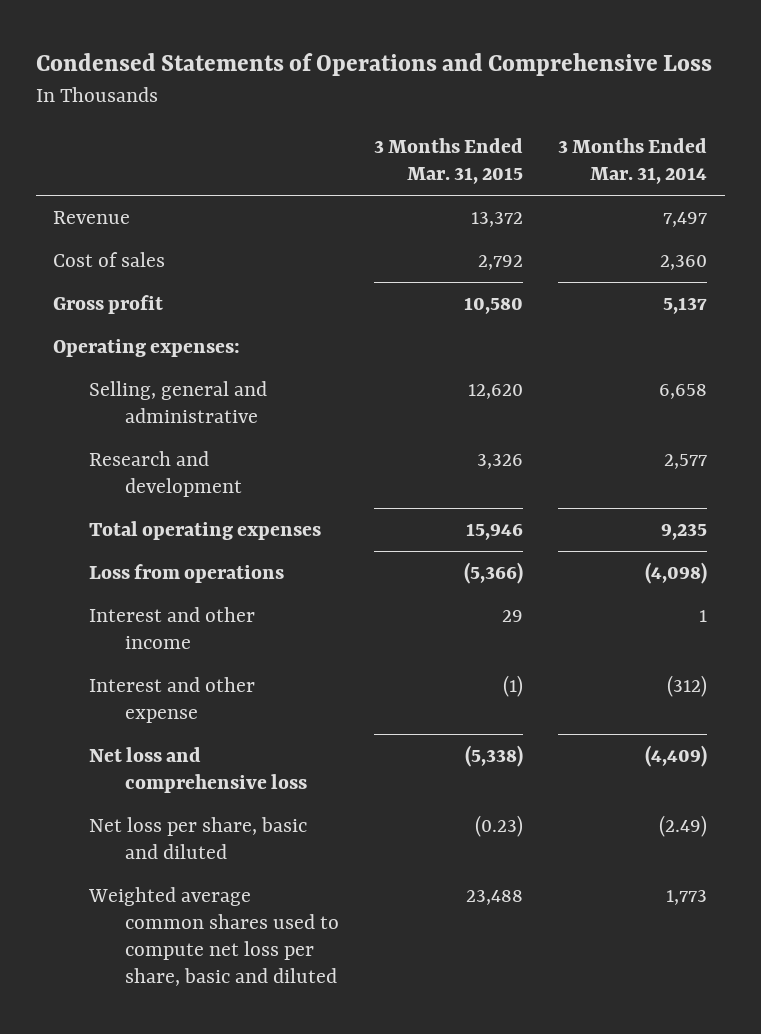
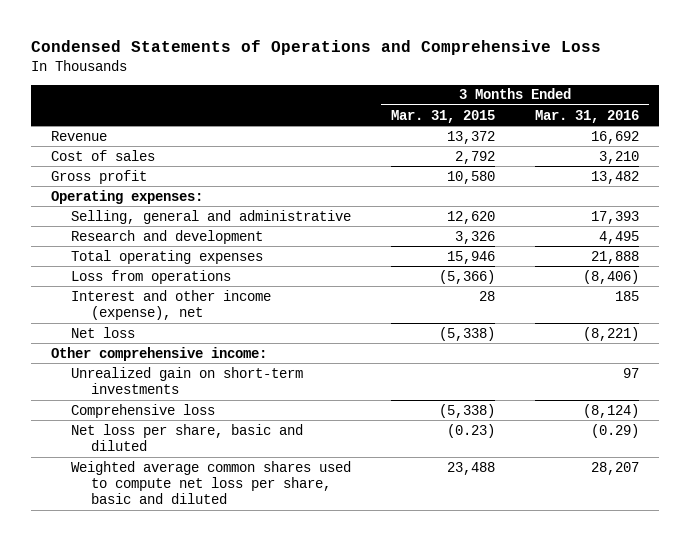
- | 3 Months Ended Mar. 31, 2015 | 3 Months Ended Mar. 31, 2014
+ | 3 Months Ended Mar. 31, 2015 | 3 Months Ended Mar. 31, 2016
- Interest and other income | 29 | 1
- Interest and other expense | (1) | (312)
- Net loss and comprehensive loss | (5,338) | (4,409)
+ Interest and other income (expense), net | 28 | 185
+ Net loss | (5,338) | (8,221)
+ Other comprehensive income:
+ Unrealized gain on short-term investments | | 97
+ Comprehensive loss | (5,338) | (8,124)

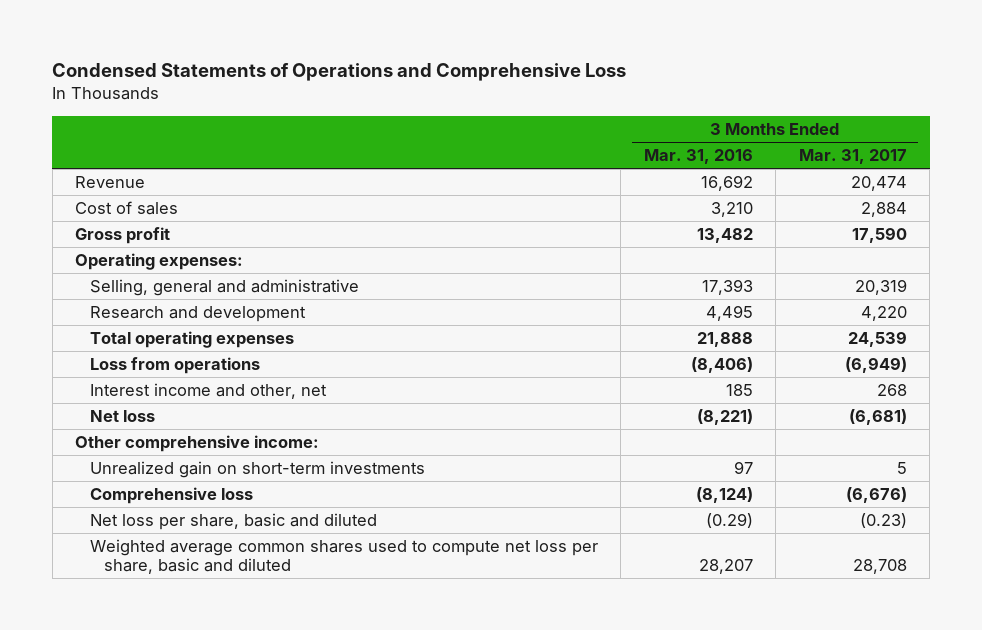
- | 3 Months Ended Mar. 31, 2015 | 3 Months Ended Mar. 31, 2016
+ | 3 Months Ended Mar. 31, 2016 | 3 Months Ended Mar. 31, 2017
- Interest and other income (expense), net | 28 | 185
+ Interest income and other, net | 185 | 268

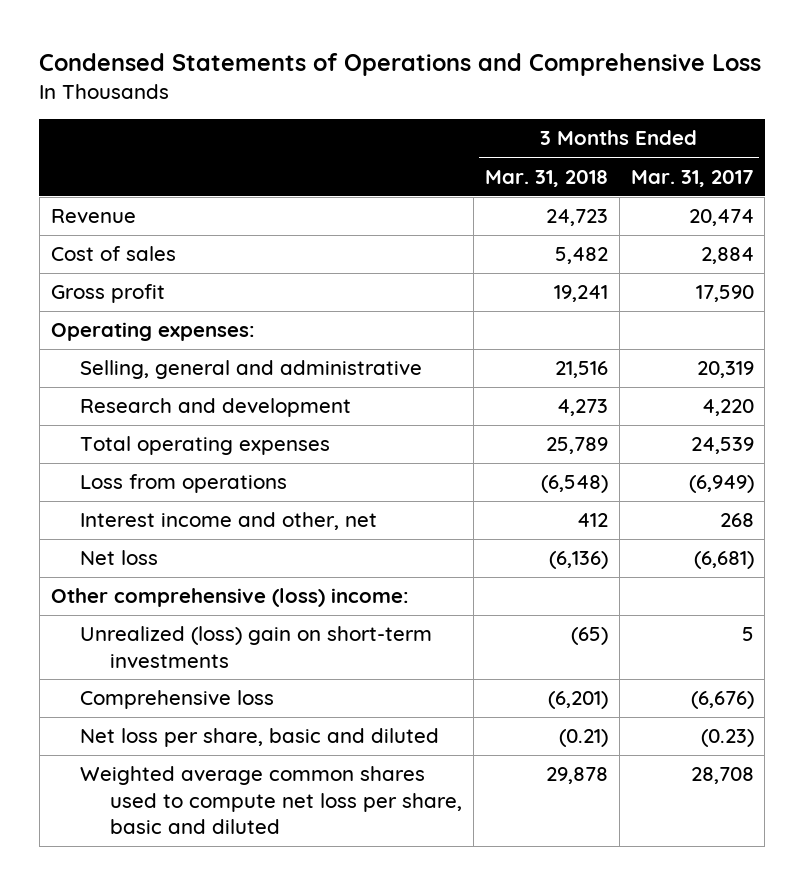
- | 3 Months Ended Mar. 31, 2016 | 3 Months Ended Mar. 31, 2017
+ | 3 Months Ended Mar. 31, 2018 | 3 Months Ended Mar. 31, 2017
- Other comprehensive income:
- Unrealized gain on short-term investments | 97 | 5
+ Other comprehensive (loss) income:
+ Unrealized (loss) gain on short-term investments | (65) | 5

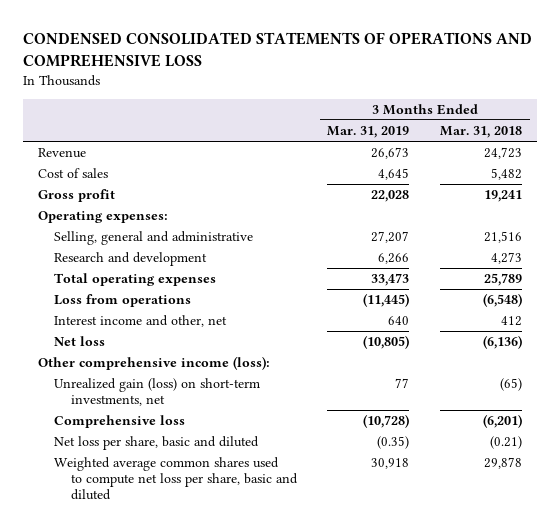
- Condensed Statements of Operations and Comprehensive Loss
+ CONDENSED CONSOLIDATED STATEMENTS OF OPERATIONS AND COMPREHENSIVE LOSS
- | 3 Months Ended Mar. 31, 2018 | 3 Months Ended Mar. 31, 2017
+ | 3 Months Ended Mar. 31, 2019 | 3 Months Ended Mar. 31, 2018
- Other comprehensive (loss) income:
- Unrealized (loss) gain on short-term investments | (65) | 5
+ Other comprehensive income (loss):
+ Unrealized gain (loss) on short-term investments, net | 77 | (65)

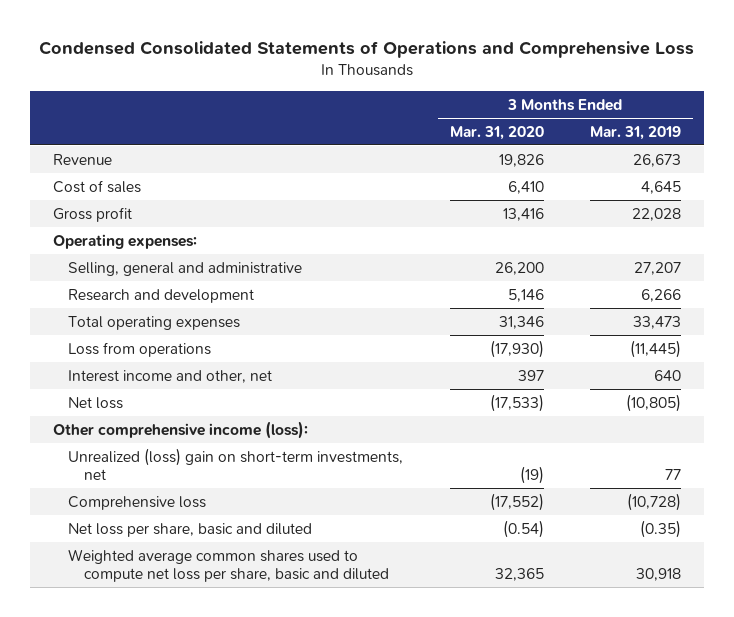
- CONDENSED CONSOLIDATED STATEMENTS OF OPERATIONS AND COMPREHENSIVE LOSS
+ Condensed Consolidated Statements of Operations and Comprehensive Loss
- | 3 Months Ended Mar. 31, 2019 | 3 Months Ended Mar. 31, 2018
+ | 3 Months Ended Mar. 31, 2020 | 3 Months Ended Mar. 31, 2019
- Unrealized gain (loss) on short-term investments, net | 77 | (65)
+ Unrealized (loss) gain on short-term investments, net | (19) | 77

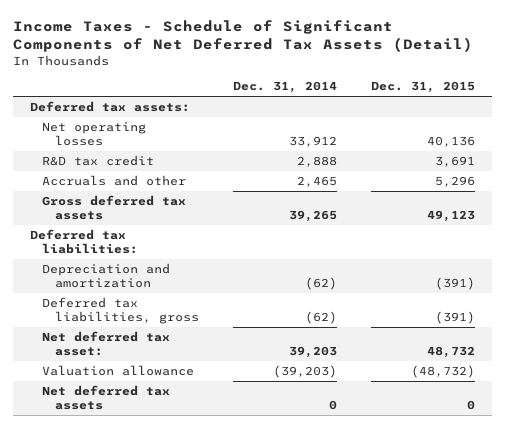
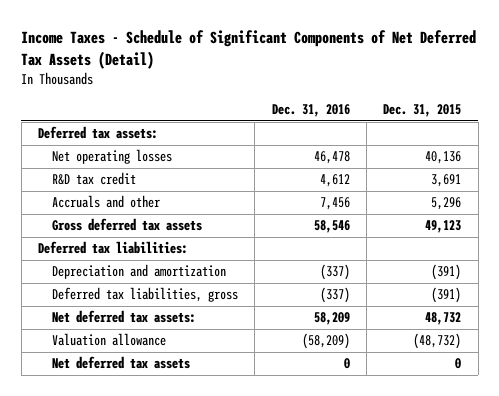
- | Dec. 31, 2014 | Dec. 31, 2015
+ | Dec. 31, 2016 | Dec. 31, 2015
- Net deferred tax asset: | 39,203 | 48,732
+ Net deferred tax assets: | 58,209 | 48,732

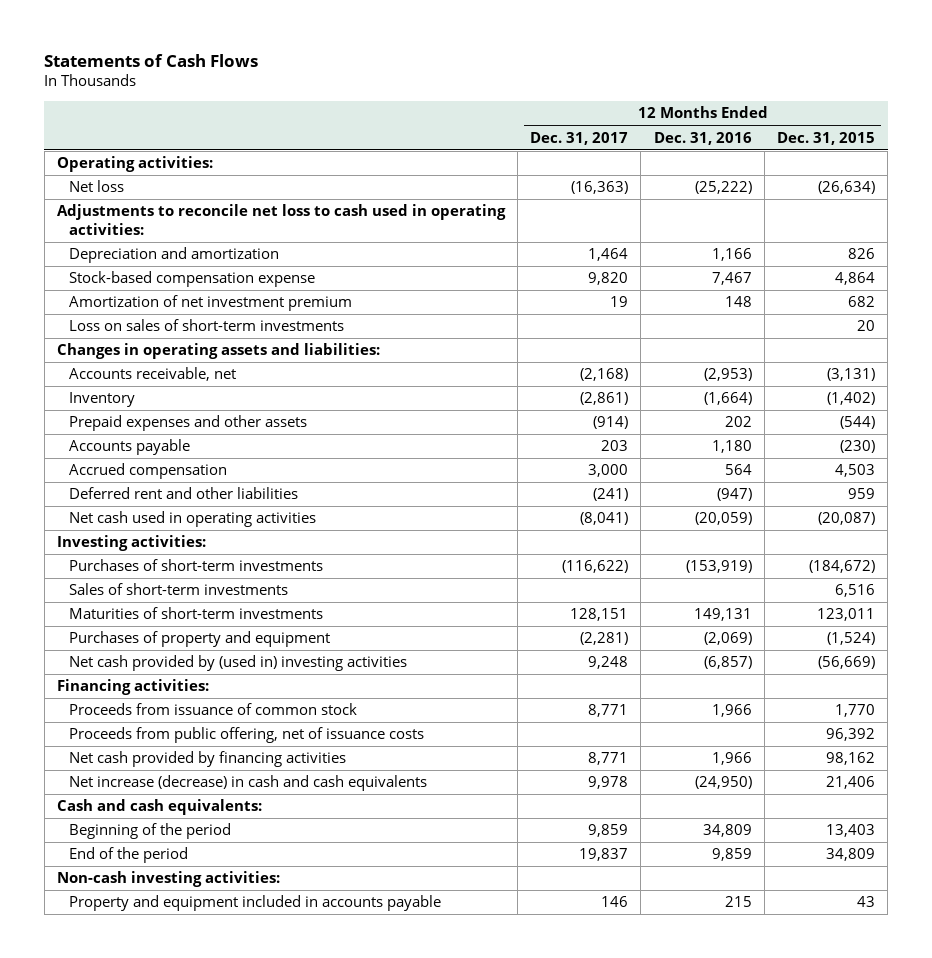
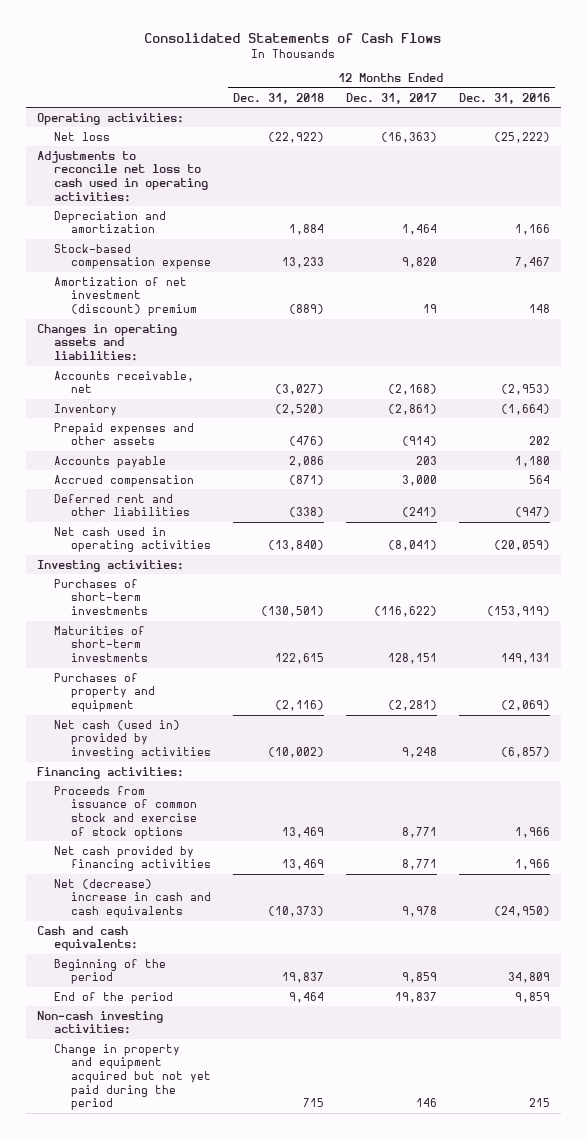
- Statements of Cash Flows
+ Consolidated Statements of Cash Flows
- | 12 Months Ended Dec. 31, 2017 | 12 Months Ended Dec. 31, 2016 | 12 Months Ended Dec. 31, 2015
+ | 12 Months Ended Dec. 31, 2018 | 12 Months Ended Dec. 31, 2017 | 12 Months Ended Dec. 31, 2016
- Amortization of net investment premium | 19 | 148 | 682
- Loss on sales of short-term investments | | | 20
+ Amortization of net investment (discount) premium | (889) | 19 | 148
- Sales of short-term investments | | | 6,516
- Net cash provided by (used in) investing activities | 9,248 | (6,857) | (56,669)
+ Net cash (used in) provided by investing activities | (10,002) | 9,248 | (6,857)
- Proceeds from issuance of common stock | 8,771 | 1,966 | 1,770
- Proceeds from public offering, net of issuance costs | | | 96,392
+ Proceeds from issuance of common stock and exercise of stock options | 13,469 | 8,771 | 1,966
- Net increase (decrease) in cash and cash equivalents | 9,978 | (24,950) | 21,406
+ Net (decrease) increase in cash and cash equivalents | (10,373) | 9,978 | (24,950)
- Property and equipment included in accounts payable | 146 | 215 | 43
+ Change in property and equipment acquired but not yet paid during the period | 715 | 146 | 215

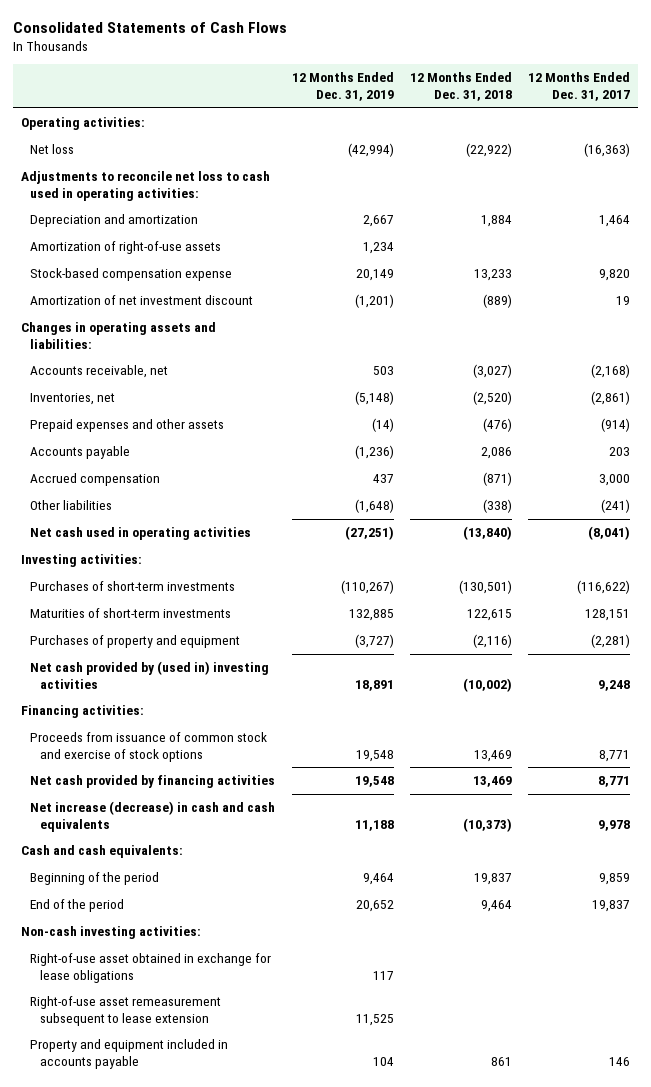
- | 12 Months Ended Dec. 31, 2018 | 12 Months Ended Dec. 31, 2017 | 12 Months Ended Dec. 31, 2016
+ | 12 Months Ended Dec. 31, 2019 | 12 Months Ended Dec. 31, 2018 | 12 Months Ended Dec. 31, 2017
+ Amortization of right-of-use assets | 1,234 | |
- Amortization of net investment (discount) premium | (889) | 19 | 148
+ Amortization of net investment discount | (1,201) | (889) | 19
- Inventory | (2,520) | (2,861) | (1,664)
+ Inventories, net | (5,148) | (2,520) | (2,861)
- Deferred rent and other liabilities | (338) | (241) | (947)
+ Other liabilities | (1,648) | (338) | (241)
- Net cash (used in) provided by investing activities | (10,002) | 9,248 | (6,857)
+ Net cash provided by (used in) investing activities | 18,891 | (10,002) | 9,248
- Net (decrease) increase in cash and cash equivalents | (10,373) | 9,978 | (24,950)
+ Net increase (decrease) in cash and cash equivalents | 11,188 | (10,373) | 9,978
- Change in property and equipment acquired but not yet paid during the period | 715 | 146 | 215
+ Right-of-use asset obtained in exchange for lease obligations | 117 | |
+ Right-of-use asset remeasurement subsequent to lease extension | 11,525 | |
+ Property and equipment included in accounts payable | 104 | 861 | 146

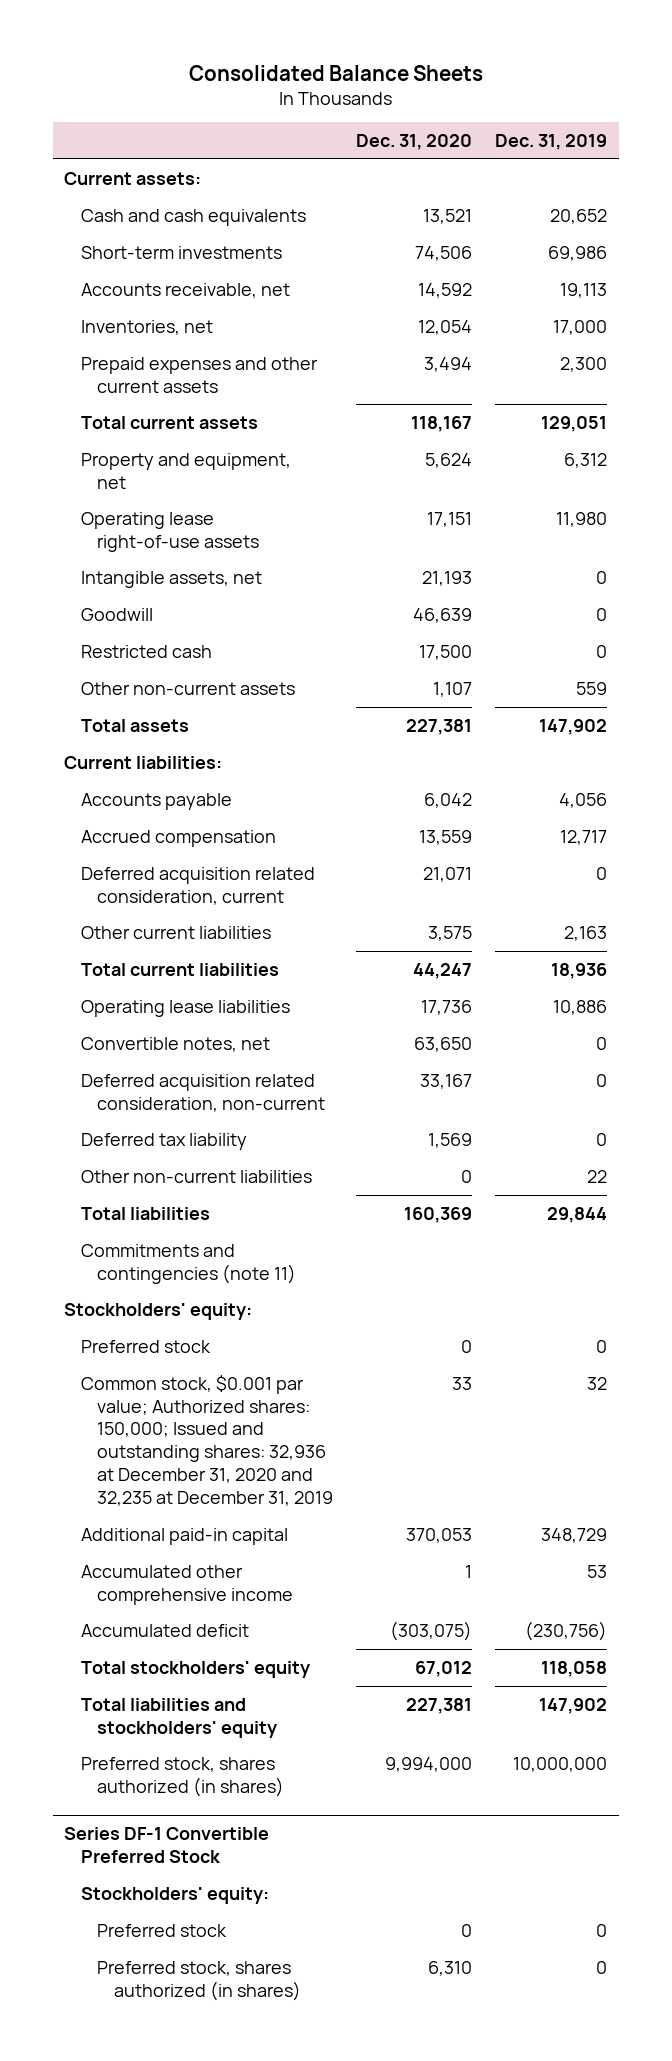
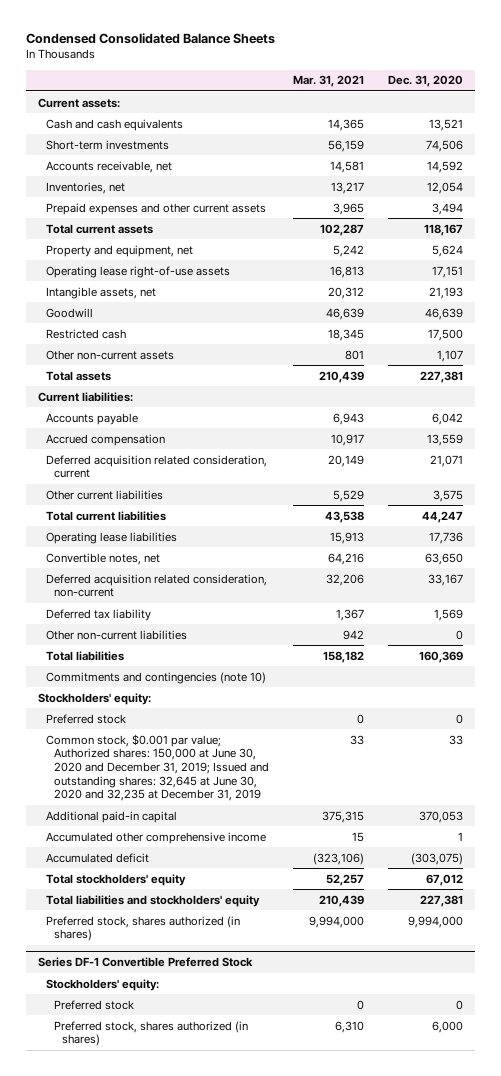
- Consolidated Balance Sheets
+ Condensed Consolidated Balance Sheets
- | Dec. 31, 2020 | Dec. 31, 2019
+ | Mar. 31, 2021 | Dec. 31, 2020
- Commitments and contingencies (note 11)
+ Commitments and contingencies (note 10)
- Common stock, $0.001 par value; Authorized shares: 150,000; Issued and outstanding shares: 32,936 at December 31, 2020 and 32,235 at December 31, 2019 | 33 | 32
+ Common stock, $0.001 par value; Authorized shares: 150,000 at June 30, 2020 and December 31, 2019; Issued and outstanding shares: 32,645 at June 30, 2020 and 32,235 at December 31, 2019 | 33 | 33
@ Series DF-1 Convertible Preferred Stock
- Preferred stock, shares authorized (in shares) | 6,310 | 0
+ Preferred stock, shares authorized (in shares) | 6,310 | 6,000

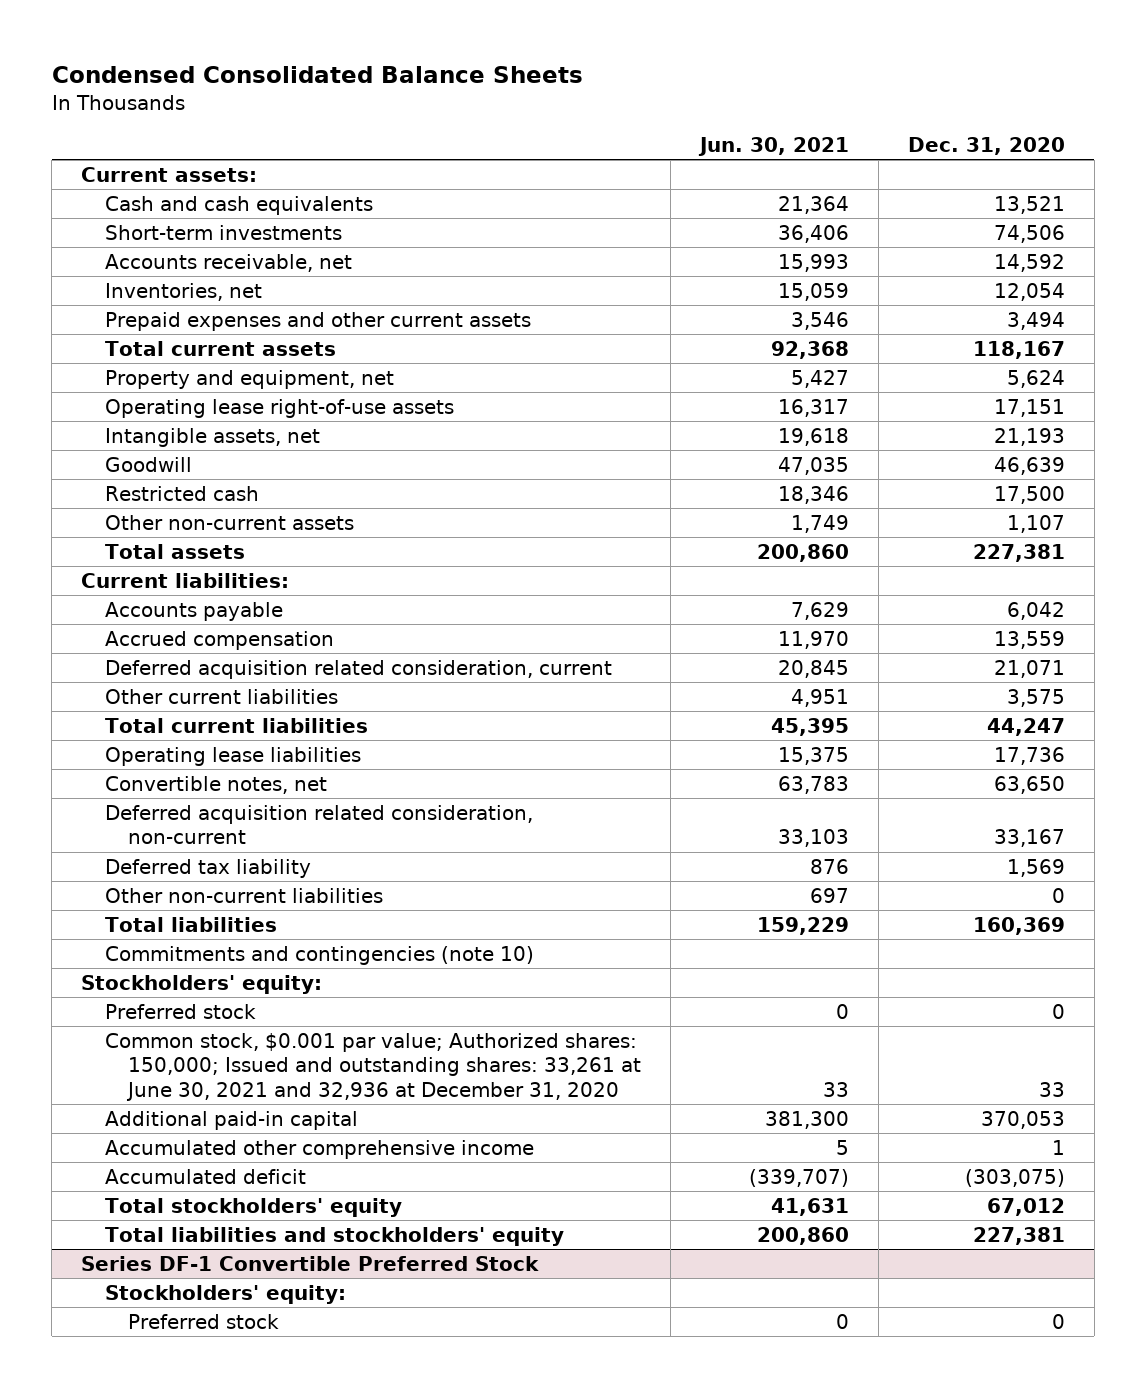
- | Mar. 31, 2021 | Dec. 31, 2020
+ | Jun. 30, 2021 | Dec. 31, 2020
- Common stock, $0.001 par value; Authorized shares: 150,000 at June 30, 2020 and December 31, 2019; Issued and outstanding shares: 32,645 at June 30, 2020 and 32,235 at December 31, 2019 | 33 | 33
+ Common stock, $0.001 par value; Authorized shares: 150,000; Issued and outstanding shares: 33,261 at June 30, 2021 and 32,936 at December 31, 2020 | 33 | 33
- Preferred stock, shares authorized (in shares) | 9,994,000 | 9,994,000
@ Series DF-1 Convertible Preferred Stock
- Preferred stock, shares authorized (in shares) | 6,310 | 6,000

